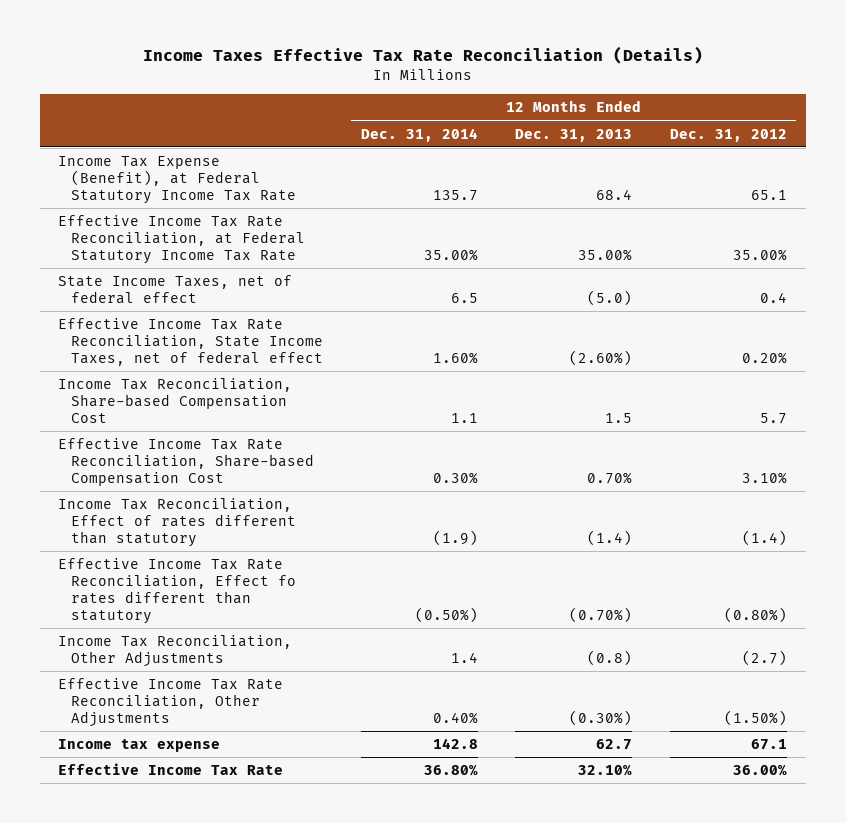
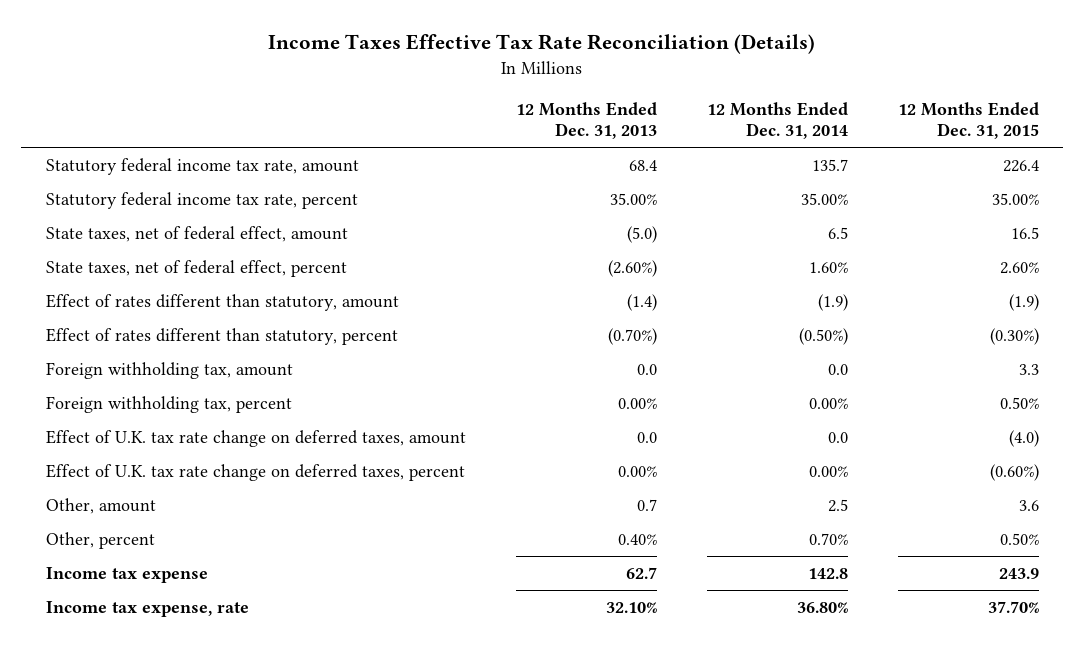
- | 12 Months Ended Dec. 31, 2014 | 12 Months Ended Dec. 31, 2013 | 12 Months Ended Dec. 31, 2012
+ | 12 Months Ended Dec. 31, 2013 | 12 Months Ended Dec. 31, 2014 | 12 Months Ended Dec. 31, 2015
- Income Tax Expense (Benefit), at Federal Statutory Income Tax Rate | 135.7 | 68.4 | 65.1
- Effective Income Tax Rate Reconciliation, at Federal Statutory Income Tax Rate | 35.00% | 35.00% | 35.00%
- State Income Taxes, net of federal effect | 6.5 | (5.0) | 0.4
- Effective Income Tax Rate Reconciliation, State Income Taxes, net of federal effect | 1.60% | (2.60%) | 0.20%
- Income Tax Reconciliation, Share-based Compensation Cost | 1.1 | 1.5 | 5.7
- Effective Income Tax Rate Reconciliation, Share-based Compensation Cost | 0.30% | 0.70% | 3.10%
- Income Tax Reconciliation, Effect of rates different than statutory | (1.9) | (1.4) | (1.4)
- Effective Income Tax Rate Reconciliation, Effect fo rates different than statutory | (0.50%) | (0.70%) | (0.80%)
- Income Tax Reconciliation, Other Adjustments | 1.4 | (0.8) | (2.7)
- Effective Income Tax Rate Reconciliation, Other Adjustments | 0.40% | (0.30%) | (1.50%)
+ Statutory federal income tax rate, amount | 68.4 | 135.7 | 226.4
+ Statutory federal income tax rate, percent | 35.00% | 35.00% | 35.00%
+ State taxes, net of federal effect, amount | (5.0) | 6.5 | 16.5
+ State taxes, net of federal effect, percent | (2.60%) | 1.60% | 2.60%
+ Effect of rates different than statutory, amount | (1.4) | (1.9) | (1.9)
+ Effect of rates different than statutory, percent | (0.70%) | (0.50%) | (0.30%)
+ Foreign withholding tax, amount | 0.0 | 0.0 | 3.3
+ Foreign withholding tax, percent | 0.00% | 0.00% | 0.50%
+ Effect of U.K. tax rate change on deferred taxes, amount | 0.0 | 0.0 | (4.0)
+ Effect of U.K. tax rate change on deferred taxes, percent | 0.00% | 0.00% | (0.60%)
+ Other, amount | 0.7 | 2.5 | 3.6
+ Other, percent | 0.40% | 0.70% | 0.50%
- Effective Income Tax Rate | 36.80% | 32.10% | 36.00%
+ Income tax expense, rate | 32.10% | 36.80% | 37.70%

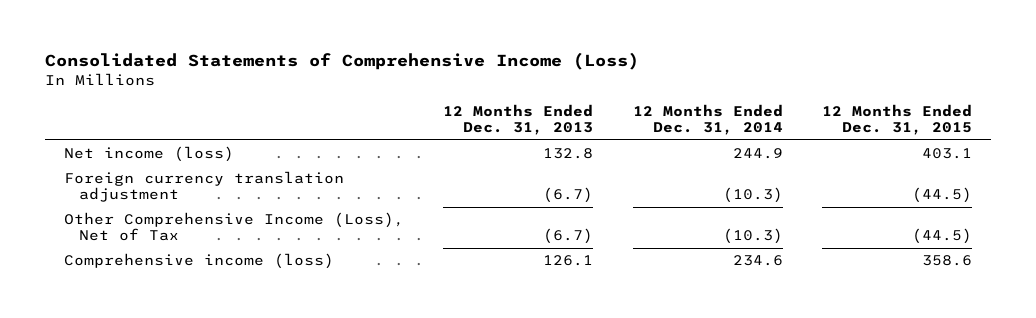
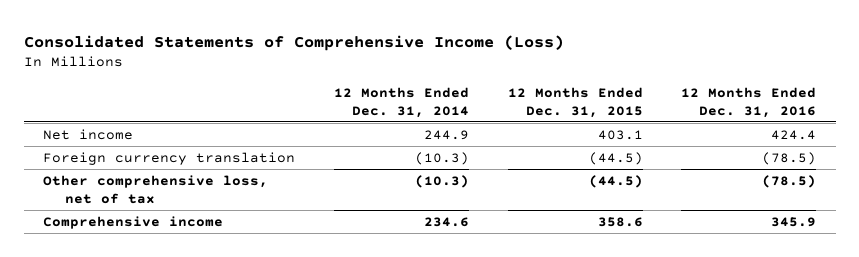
- | 12 Months Ended Dec. 31, 2013 | 12 Months Ended Dec. 31, 2014 | 12 Months Ended Dec. 31, 2015
+ | 12 Months Ended Dec. 31, 2014 | 12 Months Ended Dec. 31, 2015 | 12 Months Ended Dec. 31, 2016
- Net income (loss) | 132.8 | 244.9 | 403.1
- Foreign currency translation adjustment | (6.7) | (10.3) | (44.5)
- Other Comprehensive Income (Loss), Net of Tax | (6.7) | (10.3) | (44.5)
- Comprehensive income (loss) | 126.1 | 234.6 | 358.6
+ Net income | 244.9 | 403.1 | 424.4
+ Foreign currency translation | (10.3) | (44.5) | (78.5)
+ Other comprehensive loss, net of tax | (10.3) | (44.5) | (78.5)
+ Comprehensive income | 234.6 | 358.6 | 345.9

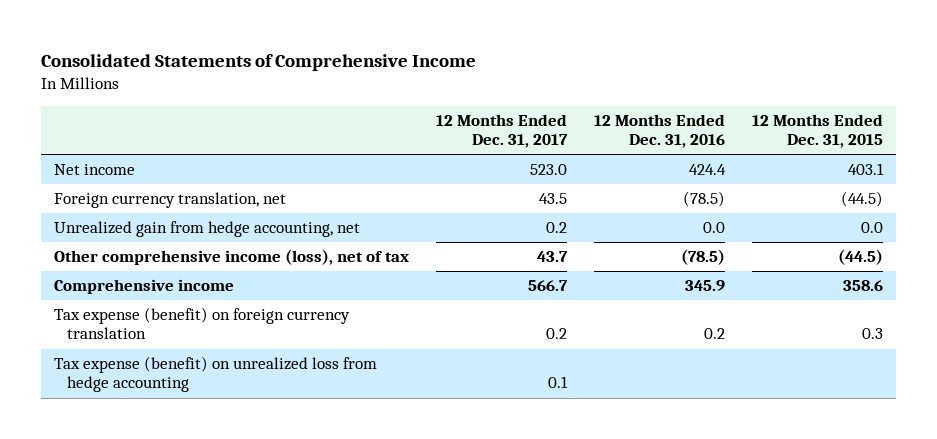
- Consolidated Statements of Comprehensive Income (Loss)
+ Consolidated Statements of Comprehensive Income
- | 12 Months Ended Dec. 31, 2014 | 12 Months Ended Dec. 31, 2015 | 12 Months Ended Dec. 31, 2016
+ | 12 Months Ended Dec. 31, 2017 | 12 Months Ended Dec. 31, 2016 | 12 Months Ended Dec. 31, 2015
- Foreign currency translation | (10.3) | (44.5) | (78.5)
- Other comprehensive loss, net of tax | (10.3) | (44.5) | (78.5)
+ Foreign currency translation, net | 43.5 | (78.5) | (44.5)
+ Unrealized gain from hedge accounting, net | 0.2 | 0.0 | 0.0
+ Other comprehensive income (loss), net of tax | 43.7 | (78.5) | (44.5)
+ Tax expense (benefit) on foreign currency translation | 0.2 | 0.2 | 0.3
+ Tax expense (benefit) on unrealized loss from hedge accounting | 0.1 | |

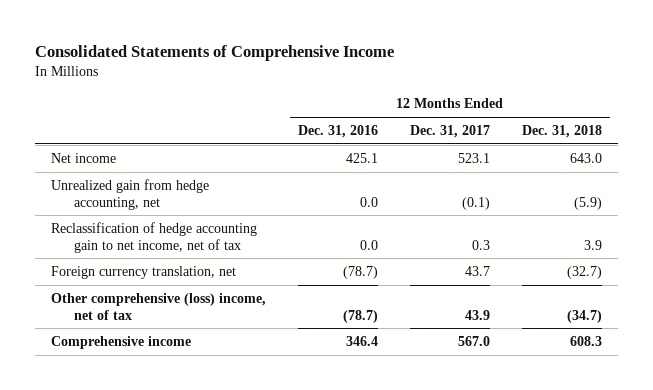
- | 12 Months Ended Dec. 31, 2017 | 12 Months Ended Dec. 31, 2016 | 12 Months Ended Dec. 31, 2015
+ | 12 Months Ended Dec. 31, 2016 | 12 Months Ended Dec. 31, 2017 | 12 Months Ended Dec. 31, 2018
- Net income | 523.0 | 424.4 | 403.1
- Foreign currency translation, net | 43.5 | (78.5) | (44.5)
- Unrealized gain from hedge accounting, net | 0.2 | 0.0 | 0.0
- Other comprehensive income (loss), net of tax | 43.7 | (78.5) | (44.5)
- Comprehensive income | 566.7 | 345.9 | 358.6
- Tax expense (benefit) on foreign currency translation | 0.2 | 0.2 | 0.3
- Tax expense (benefit) on unrealized loss from hedge accounting | 0.1 | |
+ Net income | 425.1 | 523.1 | 643.0
+ Unrealized gain from hedge accounting, net | 0.0 | (0.1) | (5.9)
+ Reclassification of hedge accounting gain to net income, net of tax | 0.0 | 0.3 | 3.9
+ Foreign currency translation, net | (78.7) | 43.7 | (32.7)
+ Other comprehensive (loss) income, net of tax | (78.7) | 43.9 | (34.7)
+ Comprehensive income | 346.4 | 567.0 | 608.3

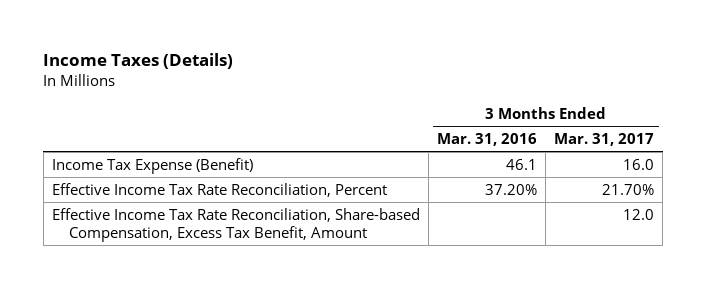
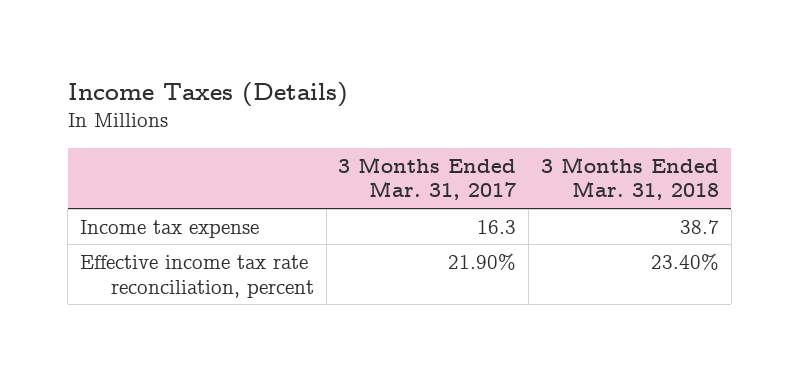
- | 3 Months Ended Mar. 31, 2016 | 3 Months Ended Mar. 31, 2017
+ | 3 Months Ended Mar. 31, 2017 | 3 Months Ended Mar. 31, 2018
- Income Tax Expense (Benefit) | 46.1 | 16.0
- Effective Income Tax Rate Reconciliation, Percent | 37.20% | 21.70%
- Effective Income Tax Rate Reconciliation, Share-based Compensation, Excess Tax Benefit, Amount | | 12.0
+ Income tax expense | 16.3 | 38.7
+ Effective income tax rate reconciliation, percent | 21.90% | 23.40%

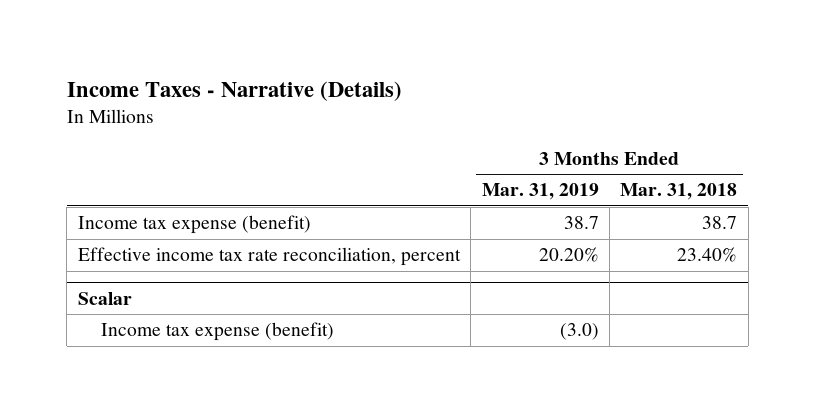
- Income Taxes (Details)
+ Income Taxes - Narrative (Details)
- | 3 Months Ended Mar. 31, 2017 | 3 Months Ended Mar. 31, 2018
+ | 3 Months Ended Mar. 31, 2019 | 3 Months Ended Mar. 31, 2018
- Income tax expense | 16.3 | 38.7
+ Income tax expense (benefit) | 38.7 | 38.7
+ Scalar
+ Income tax expense (benefit) | (3.0) |

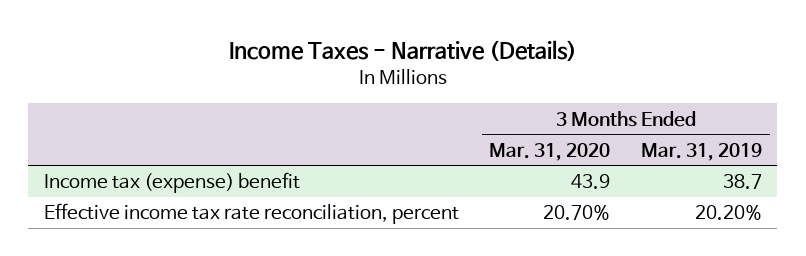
- | 3 Months Ended Mar. 31, 2019 | 3 Months Ended Mar. 31, 2018
+ | 3 Months Ended Mar. 31, 2020 | 3 Months Ended Mar. 31, 2019
- Income tax expense (benefit) | 38.7 | 38.7
+ Income tax (expense) benefit | 43.9 | 38.7
- Scalar
- Income tax expense (benefit) | (3.0) |

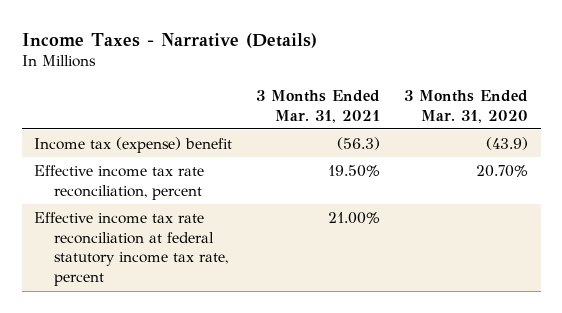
- | 3 Months Ended Mar. 31, 2020 | 3 Months Ended Mar. 31, 2019
+ | 3 Months Ended Mar. 31, 2021 | 3 Months Ended Mar. 31, 2020
- Income tax (expense) benefit | 43.9 | 38.7
+ Income tax (expense) benefit | (56.3) | (43.9)
+ Effective income tax rate reconciliation at federal statutory income tax rate, percent | 21.00% |

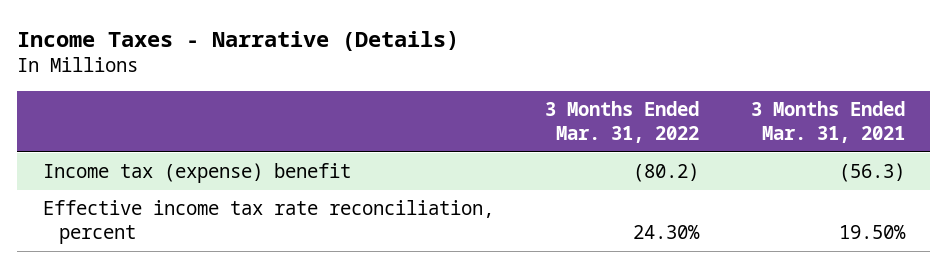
- | 3 Months Ended Mar. 31, 2021 | 3 Months Ended Mar. 31, 2020
+ | 3 Months Ended Mar. 31, 2022 | 3 Months Ended Mar. 31, 2021
- Effective income tax rate reconciliation at federal statutory income tax rate, percent | 21.00% |

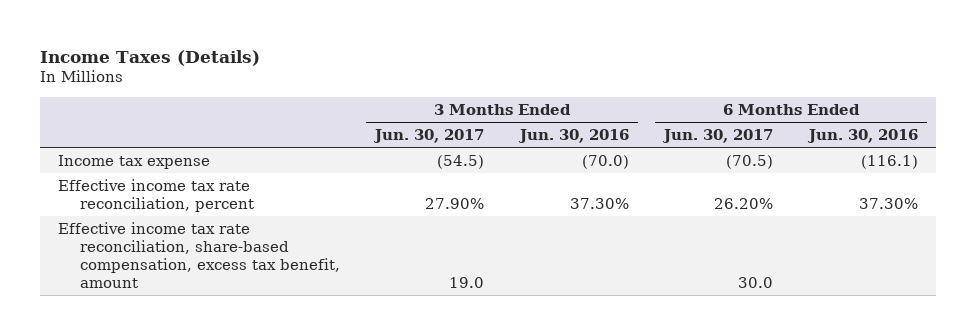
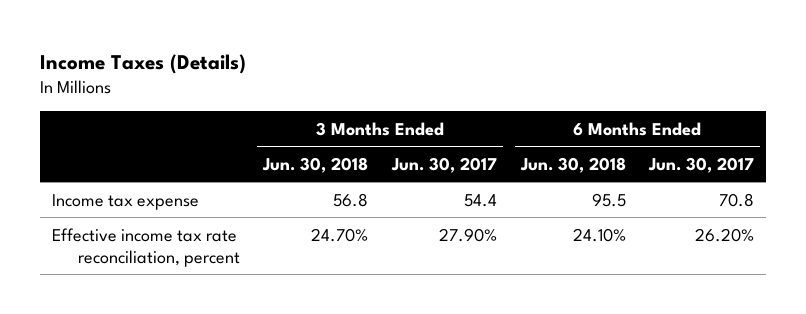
- | 3 Months Ended Jun. 30, 2017 | 3 Months Ended Jun. 30, 2016 | 6 Months Ended Jun. 30, 2017 | 6 Months Ended Jun. 30, 2016
+ | 3 Months Ended Jun. 30, 2018 | 3 Months Ended Jun. 30, 2017 | 6 Months Ended Jun. 30, 2018 | 6 Months Ended Jun. 30, 2017
- Income tax expense | (54.5) | (70.0) | (70.5) | (116.1)
+ Income tax expense | 56.8 | 54.4 | 95.5 | 70.8
- Effective income tax rate reconciliation, share-based compensation, excess tax benefit, amount | 19.0 | | 30.0 |

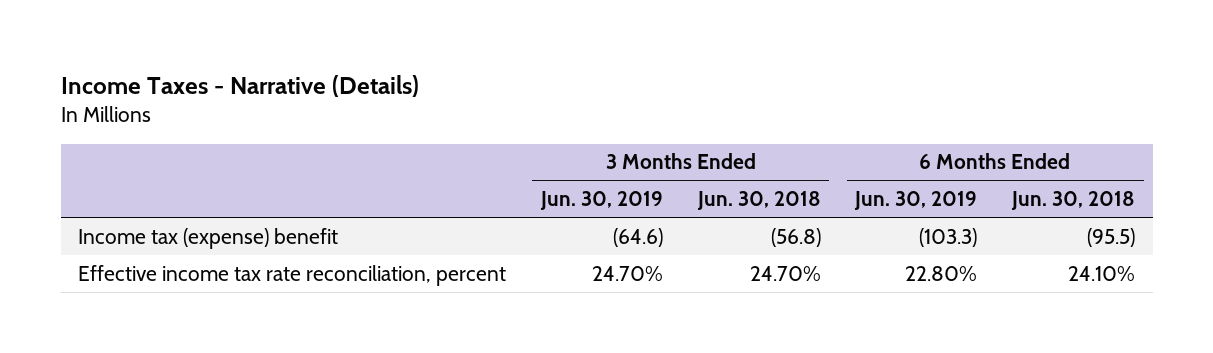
- Income Taxes (Details)
+ Income Taxes - Narrative (Details)
- | 3 Months Ended Jun. 30, 2018 | 3 Months Ended Jun. 30, 2017 | 6 Months Ended Jun. 30, 2018 | 6 Months Ended Jun. 30, 2017
+ | 3 Months Ended Jun. 30, 2019 | 3 Months Ended Jun. 30, 2018 | 6 Months Ended Jun. 30, 2019 | 6 Months Ended Jun. 30, 2018
- Income tax expense | 56.8 | 54.4 | 95.5 | 70.8
+ Income tax (expense) benefit | (64.6) | (56.8) | (103.3) | (95.5)

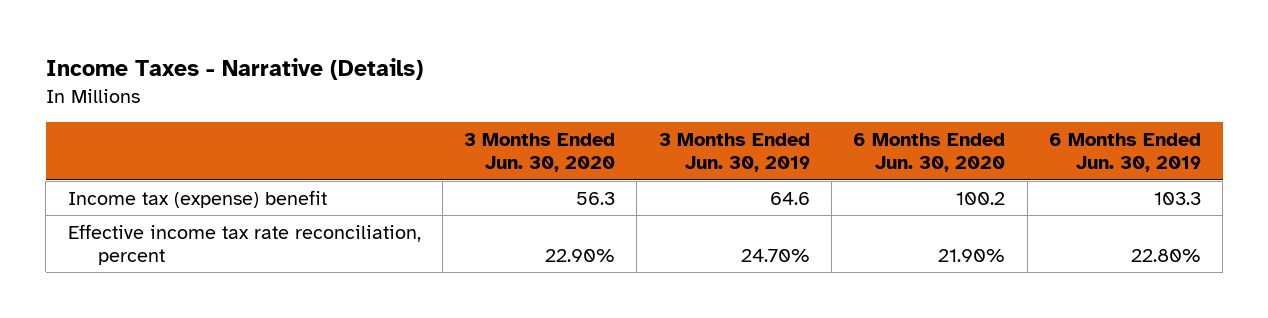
- | 3 Months Ended Jun. 30, 2019 | 3 Months Ended Jun. 30, 2018 | 6 Months Ended Jun. 30, 2019 | 6 Months Ended Jun. 30, 2018
+ | 3 Months Ended Jun. 30, 2020 | 3 Months Ended Jun. 30, 2019 | 6 Months Ended Jun. 30, 2020 | 6 Months Ended Jun. 30, 2019
- Income tax (expense) benefit | (64.6) | (56.8) | (103.3) | (95.5)
+ Income tax (expense) benefit | 56.3 | 64.6 | 100.2 | 103.3

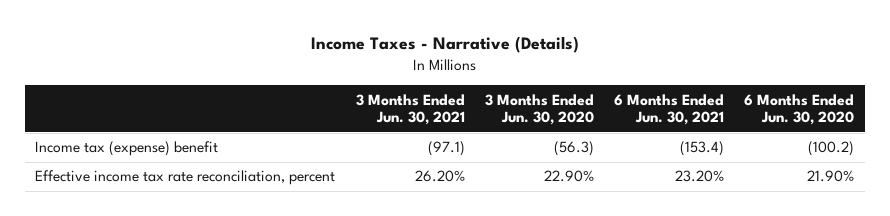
- | 3 Months Ended Jun. 30, 2020 | 3 Months Ended Jun. 30, 2019 | 6 Months Ended Jun. 30, 2020 | 6 Months Ended Jun. 30, 2019
+ | 3 Months Ended Jun. 30, 2021 | 3 Months Ended Jun. 30, 2020 | 6 Months Ended Jun. 30, 2021 | 6 Months Ended Jun. 30, 2020
- Income tax (expense) benefit | 56.3 | 64.6 | 100.2 | 103.3
+ Income tax (expense) benefit | (97.1) | (56.3) | (153.4) | (100.2)

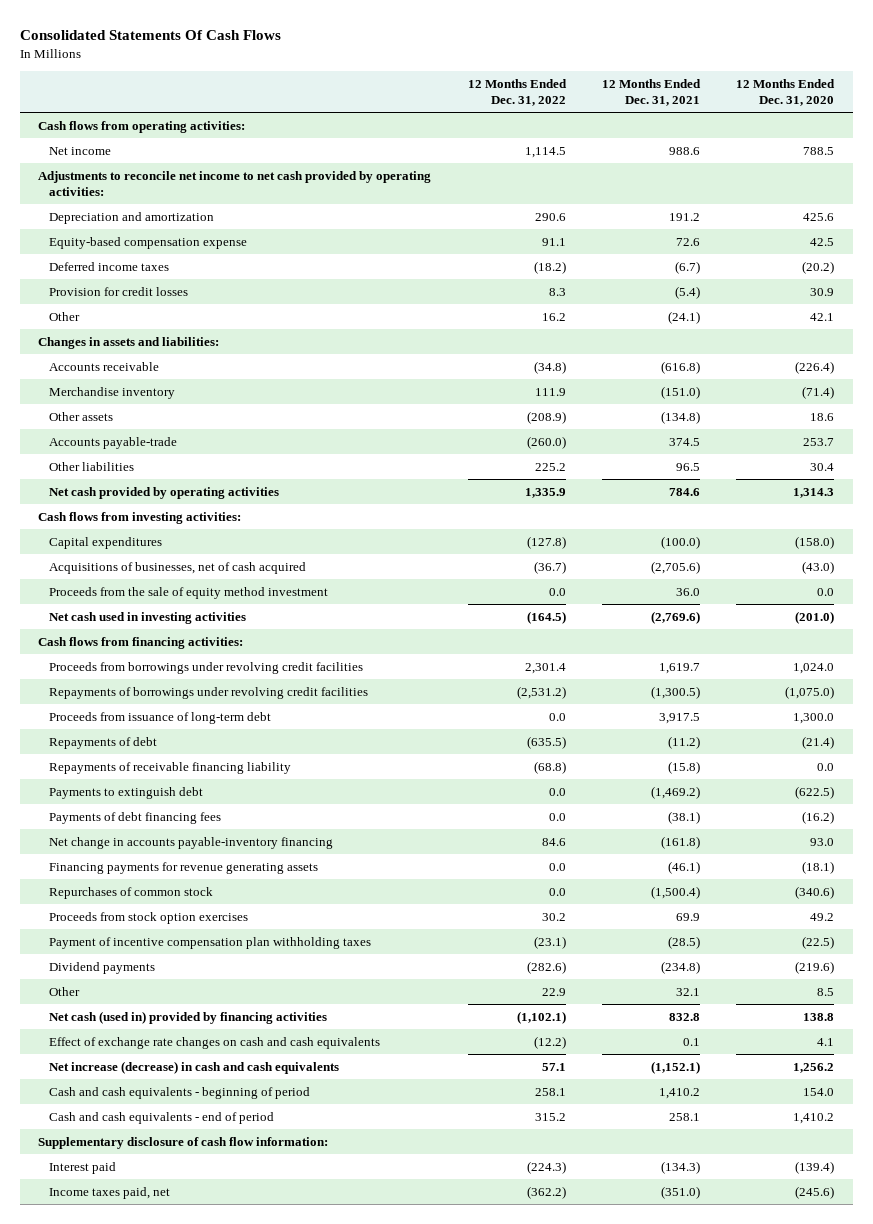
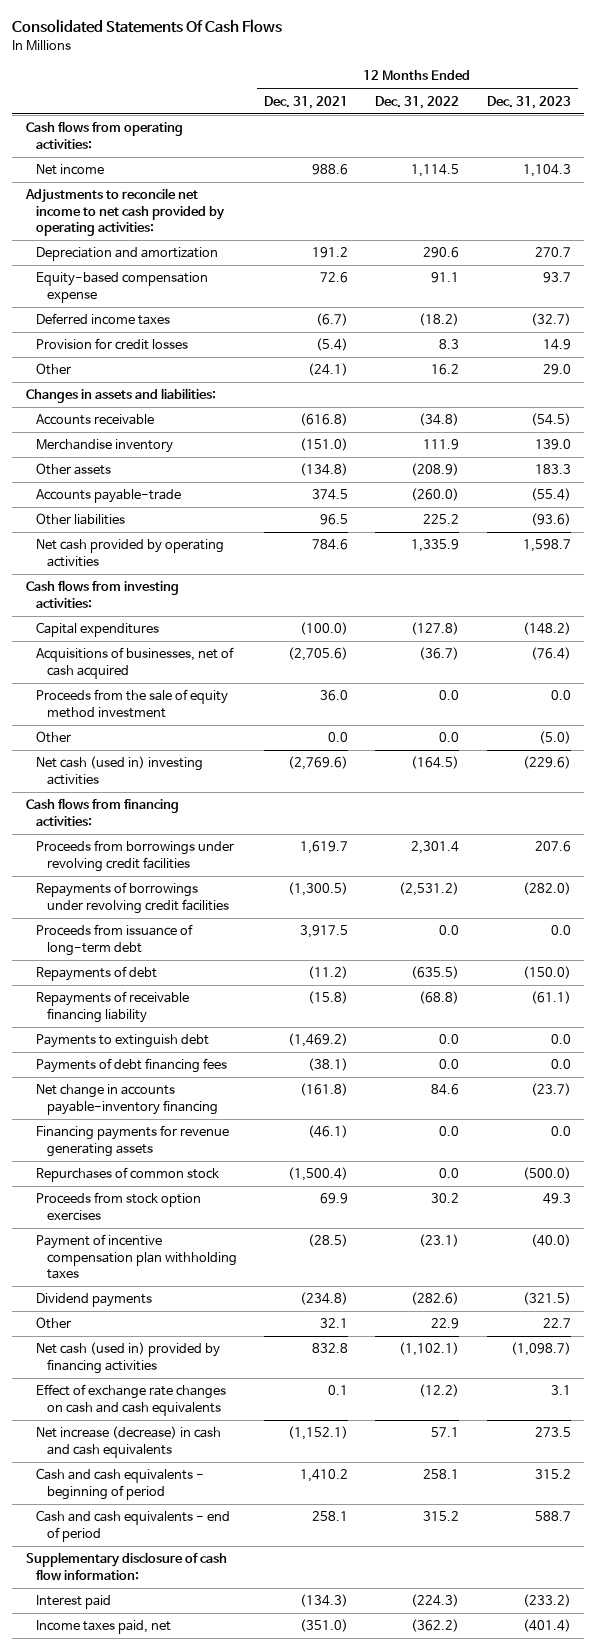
- | 12 Months Ended Dec. 31, 2022 | 12 Months Ended Dec. 31, 2021 | 12 Months Ended Dec. 31, 2020
+ | 12 Months Ended Dec. 31, 2021 | 12 Months Ended Dec. 31, 2022 | 12 Months Ended Dec. 31, 2023
- Net cash used in investing activities | (164.5) | (2,769.6) | (201.0)
+ Other | 0.0 | 0.0 | (5.0)
+ Net cash (used in) investing activities | (2,769.6) | (164.5) | (229.6)

